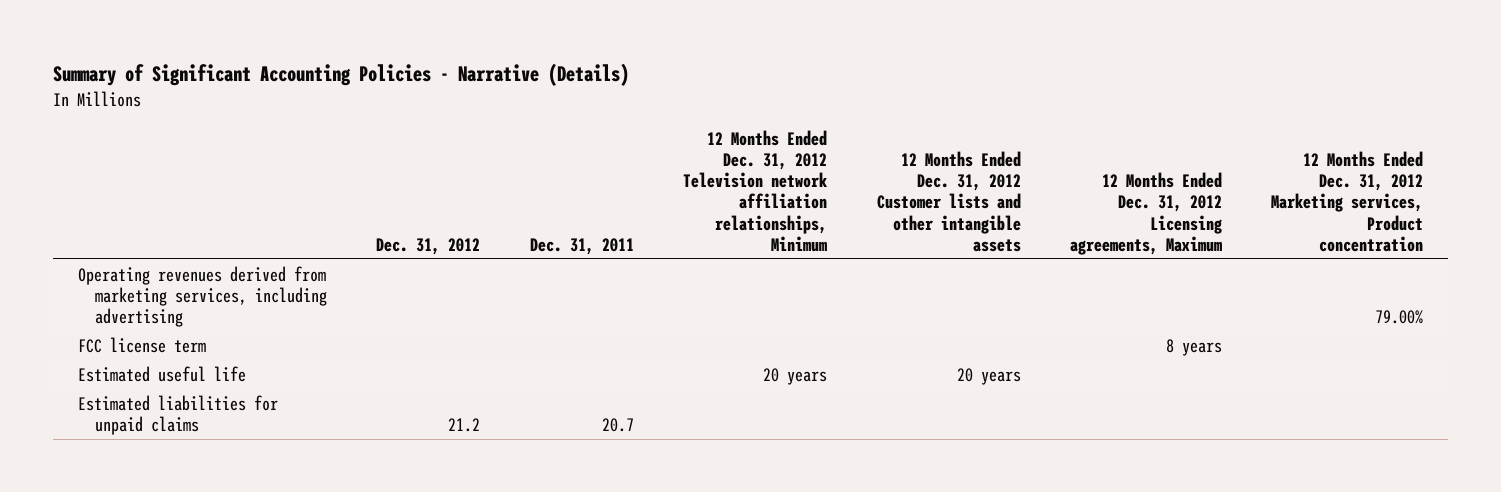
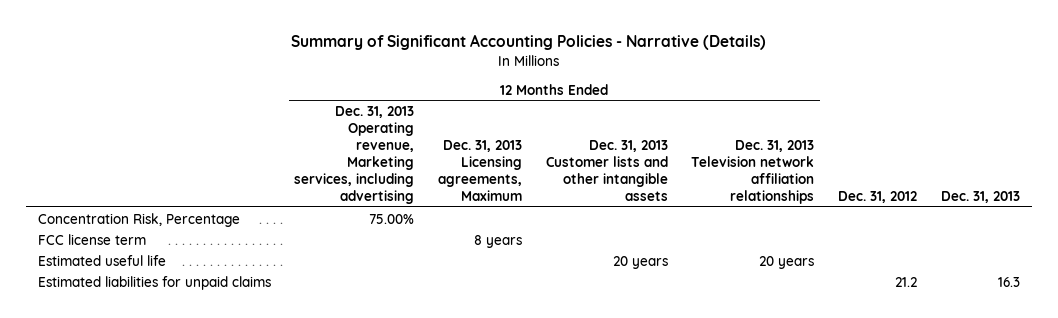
- | Dec. 31, 2012 | Dec. 31, 2011 | 12 Months Ended Dec. 31, 2012 Television network affiliation relationships, Minimum | 12 Months Ended Dec. 31, 2012 Customer lists and other intangible assets | 12 Months Ended Dec. 31, 2012 Licensing agreements, Maximum | 12 Months Ended Dec. 31, 2012 Marketing services, Product concentration
+ | 12 Months Ended Dec. 31, 2013 Operating revenue, Marketing services, including advertising | 12 Months Ended Dec. 31, 2013 Licensing agreements, Maximum | 12 Months Ended Dec. 31, 2013 Customer lists and other intangible assets | 12 Months Ended Dec. 31, 2013 Television network affiliation relationships | Dec. 31, 2012 | Dec. 31, 2013
- Operating revenues derived from marketing services, including advertising | | | | | | 79.00%
+ Concentration Risk, Percentage | 75.00% | | | | |

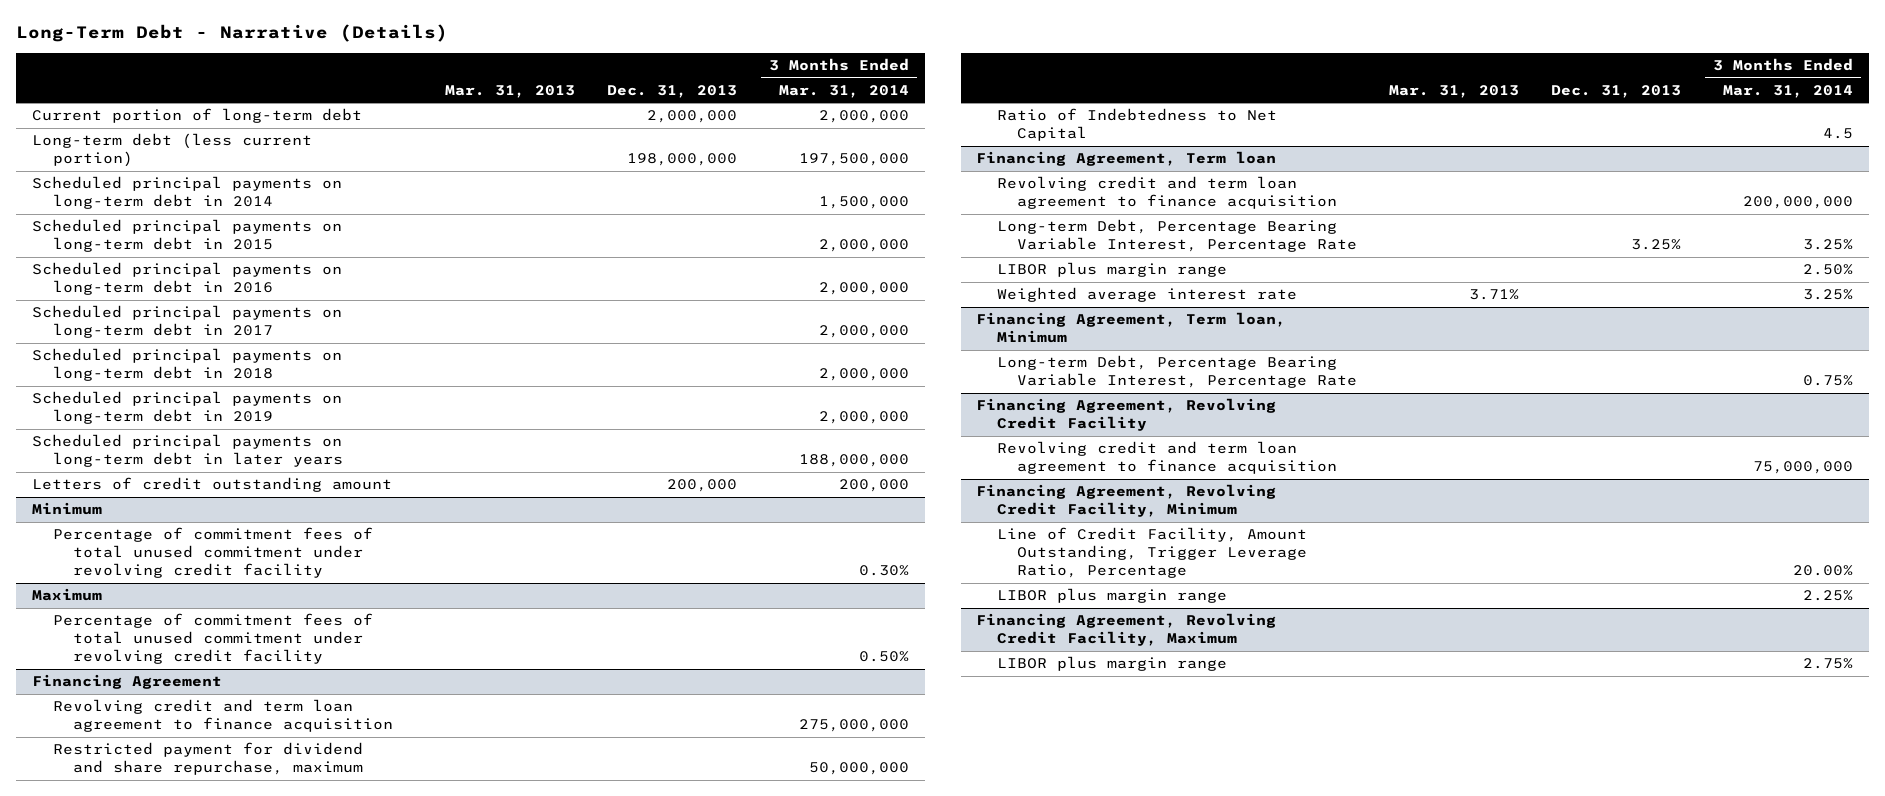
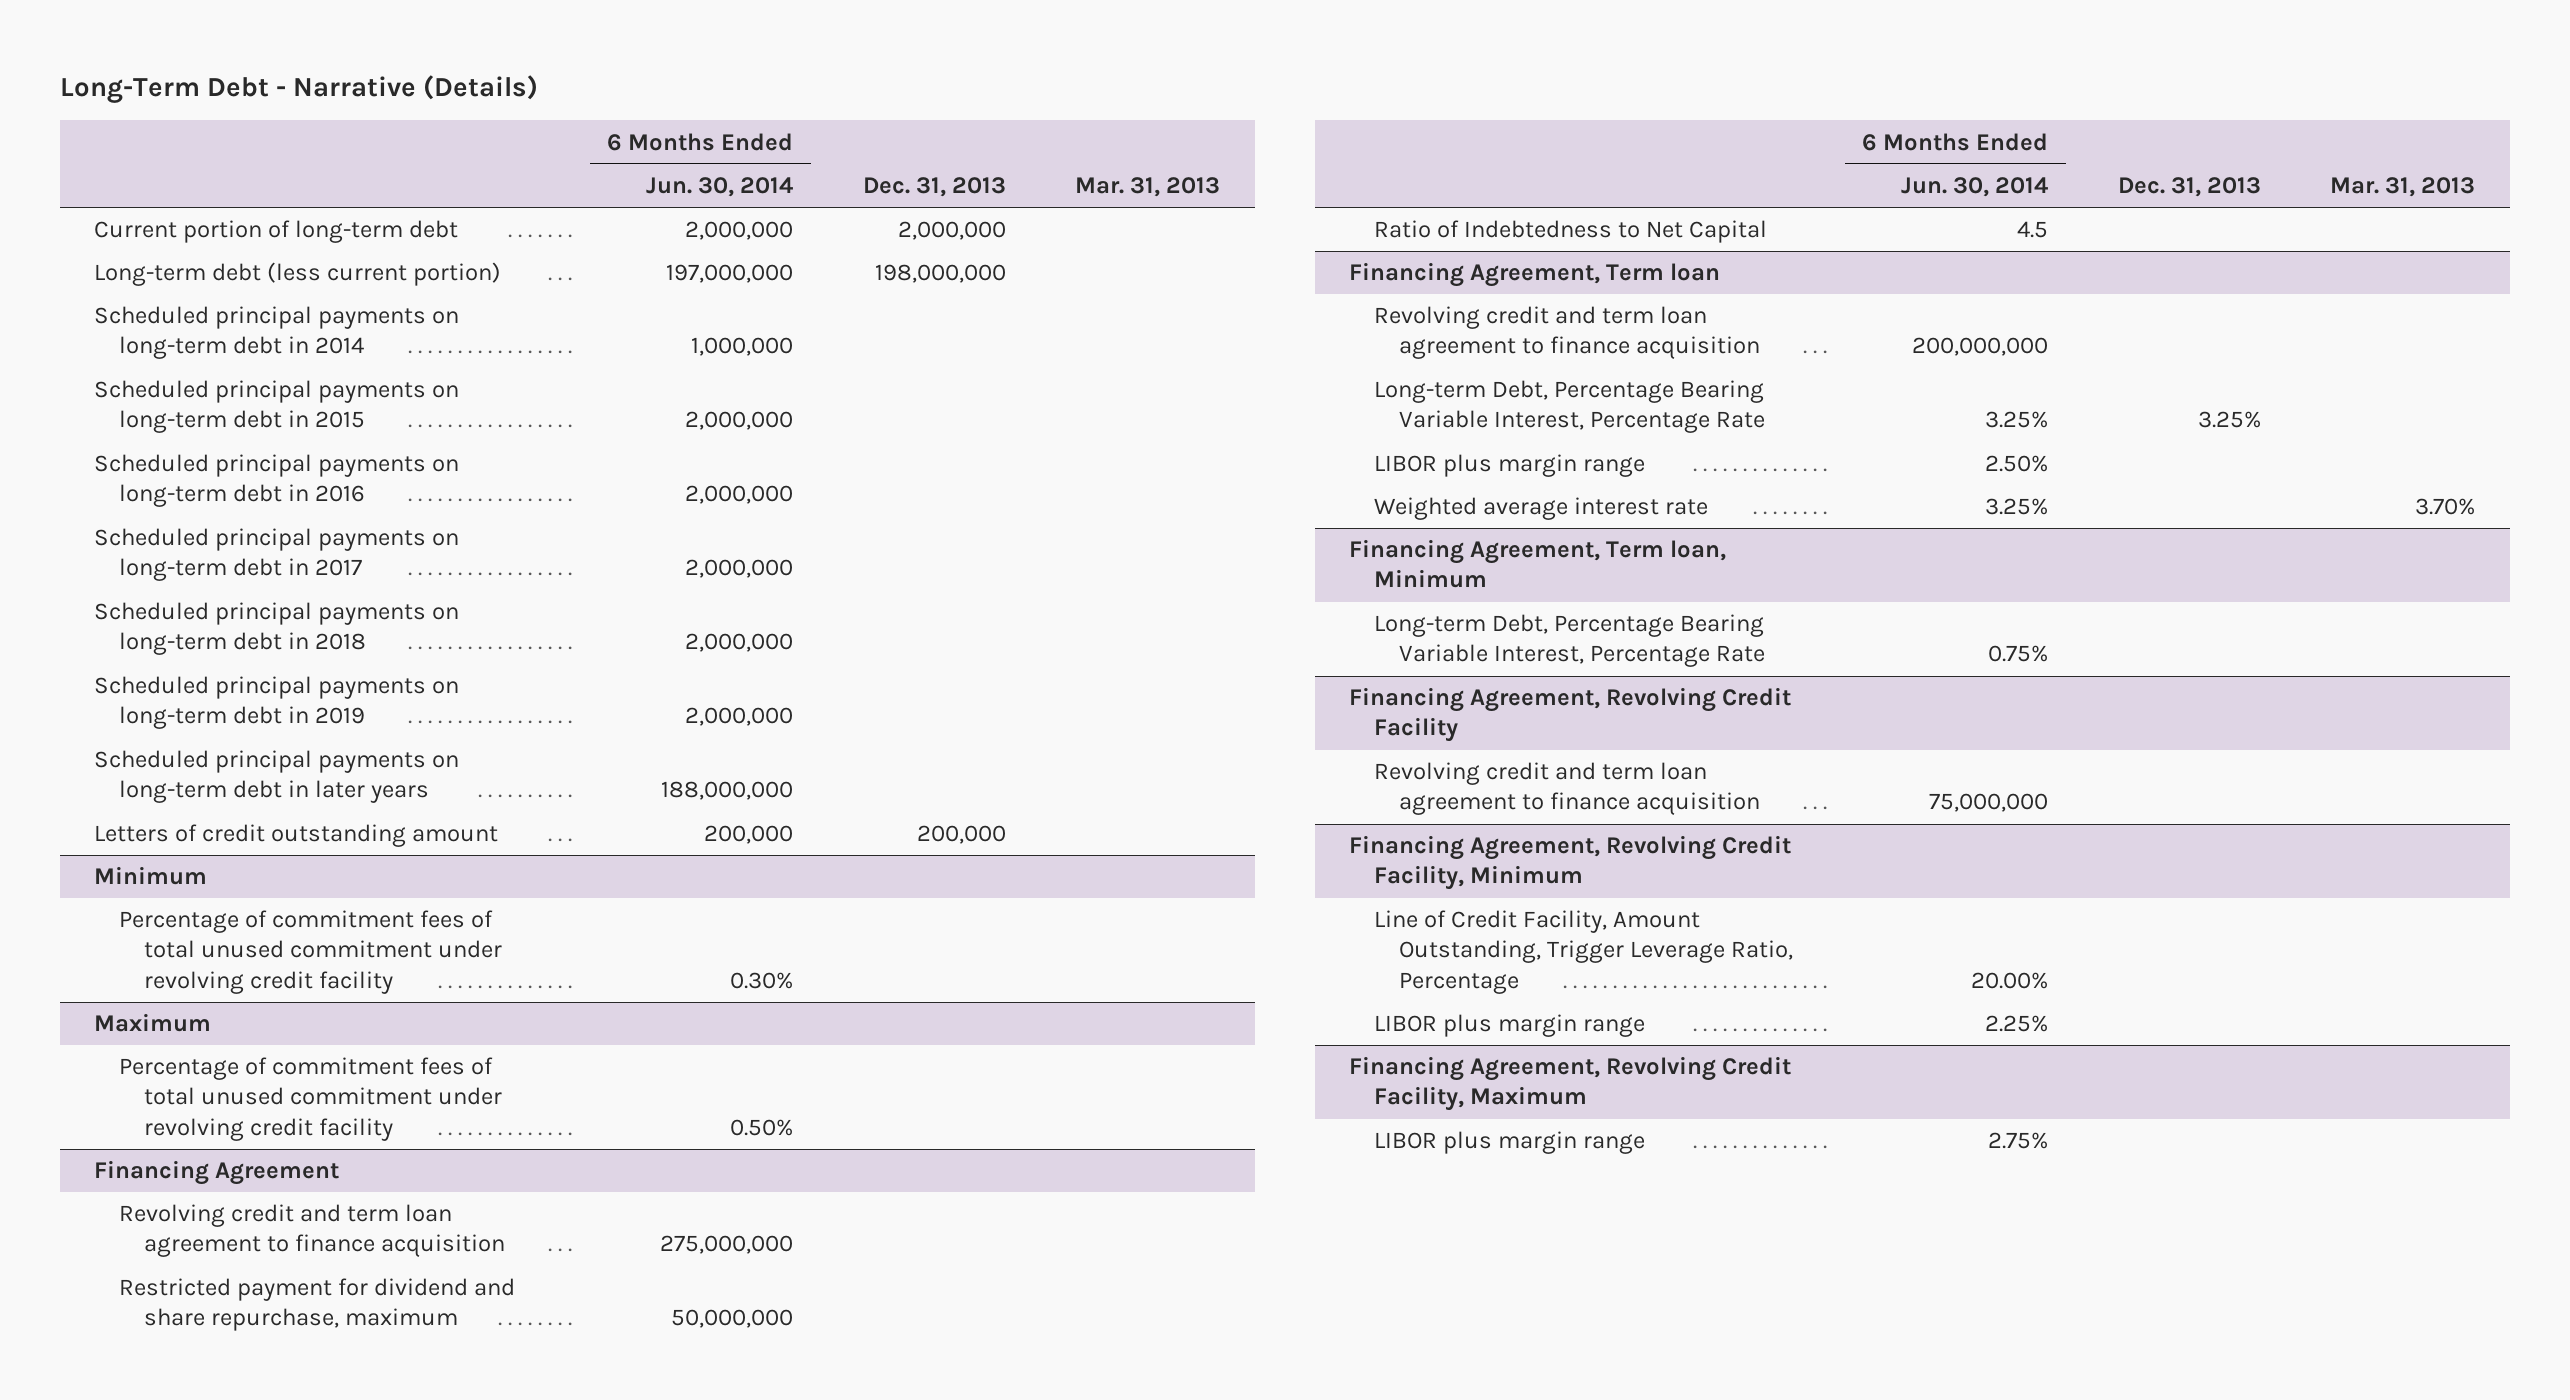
- | Mar. 31, 2013 | Dec. 31, 2013 | 3 Months Ended Mar. 31, 2014
+ | 6 Months Ended Jun. 30, 2014 | Dec. 31, 2013 | Mar. 31, 2013
@ Financing Agreement, Term loan
- Weighted average interest rate | 3.71% | | 3.25%
+ Weighted average interest rate | 3.25% | | 3.70%

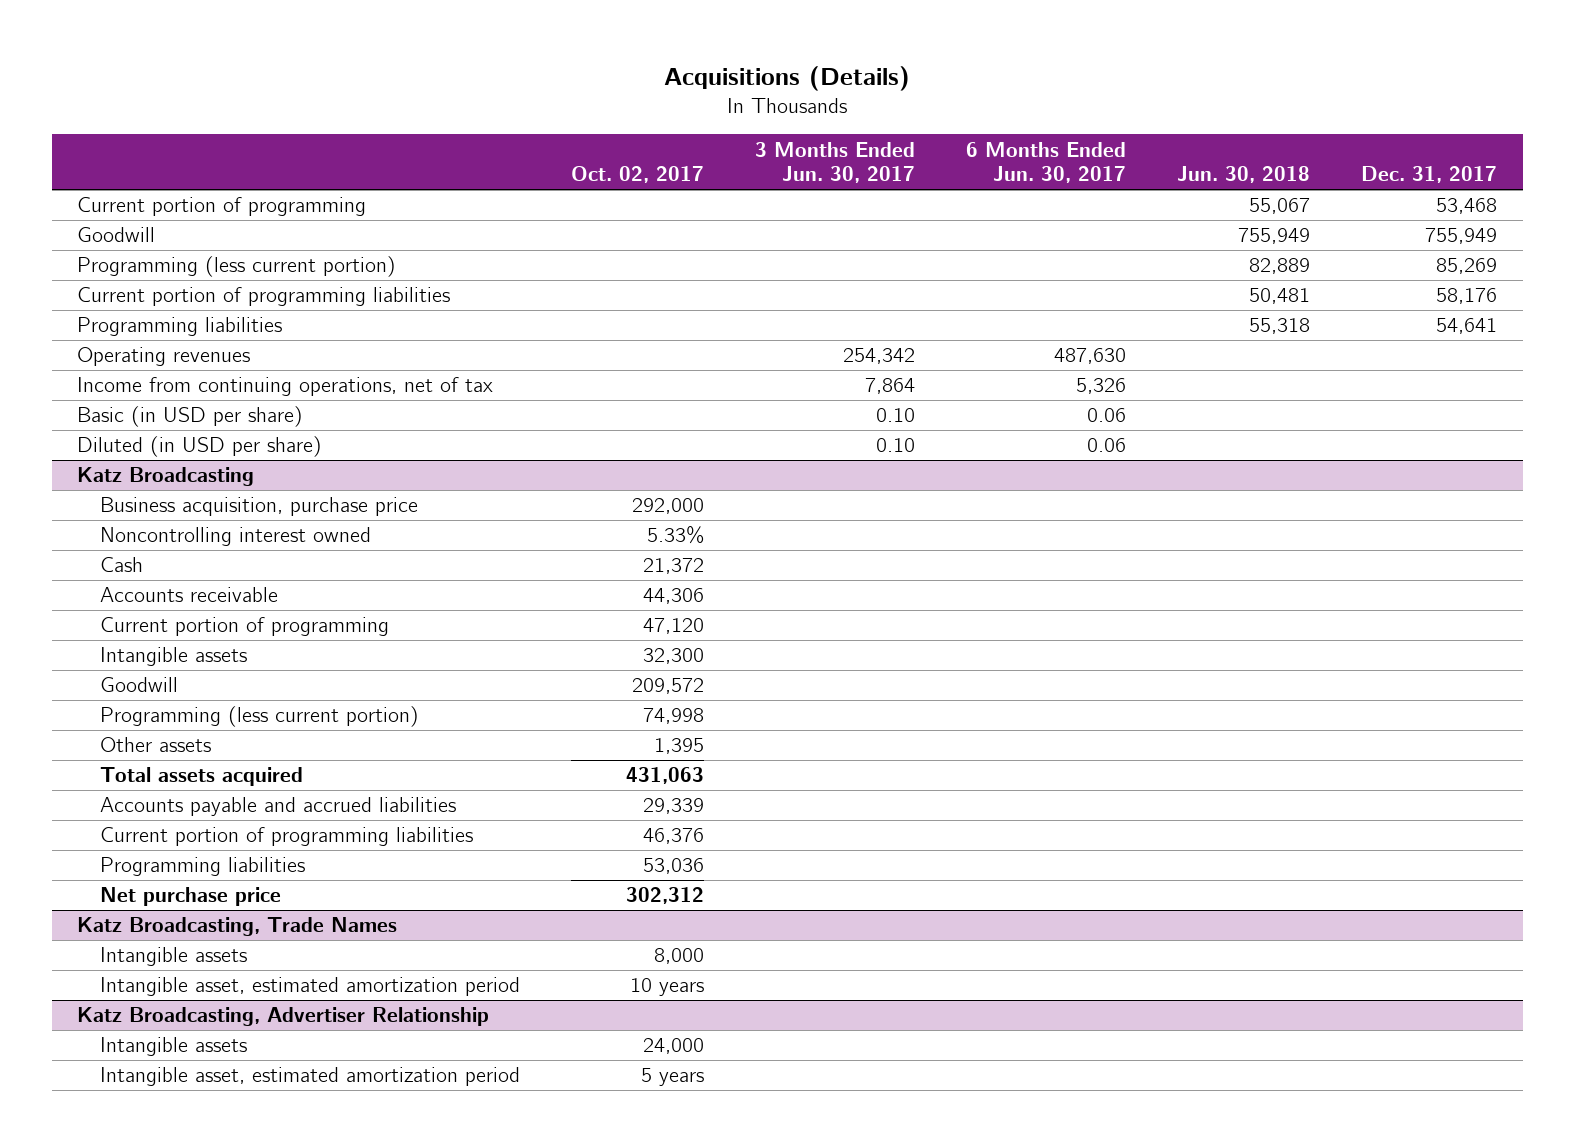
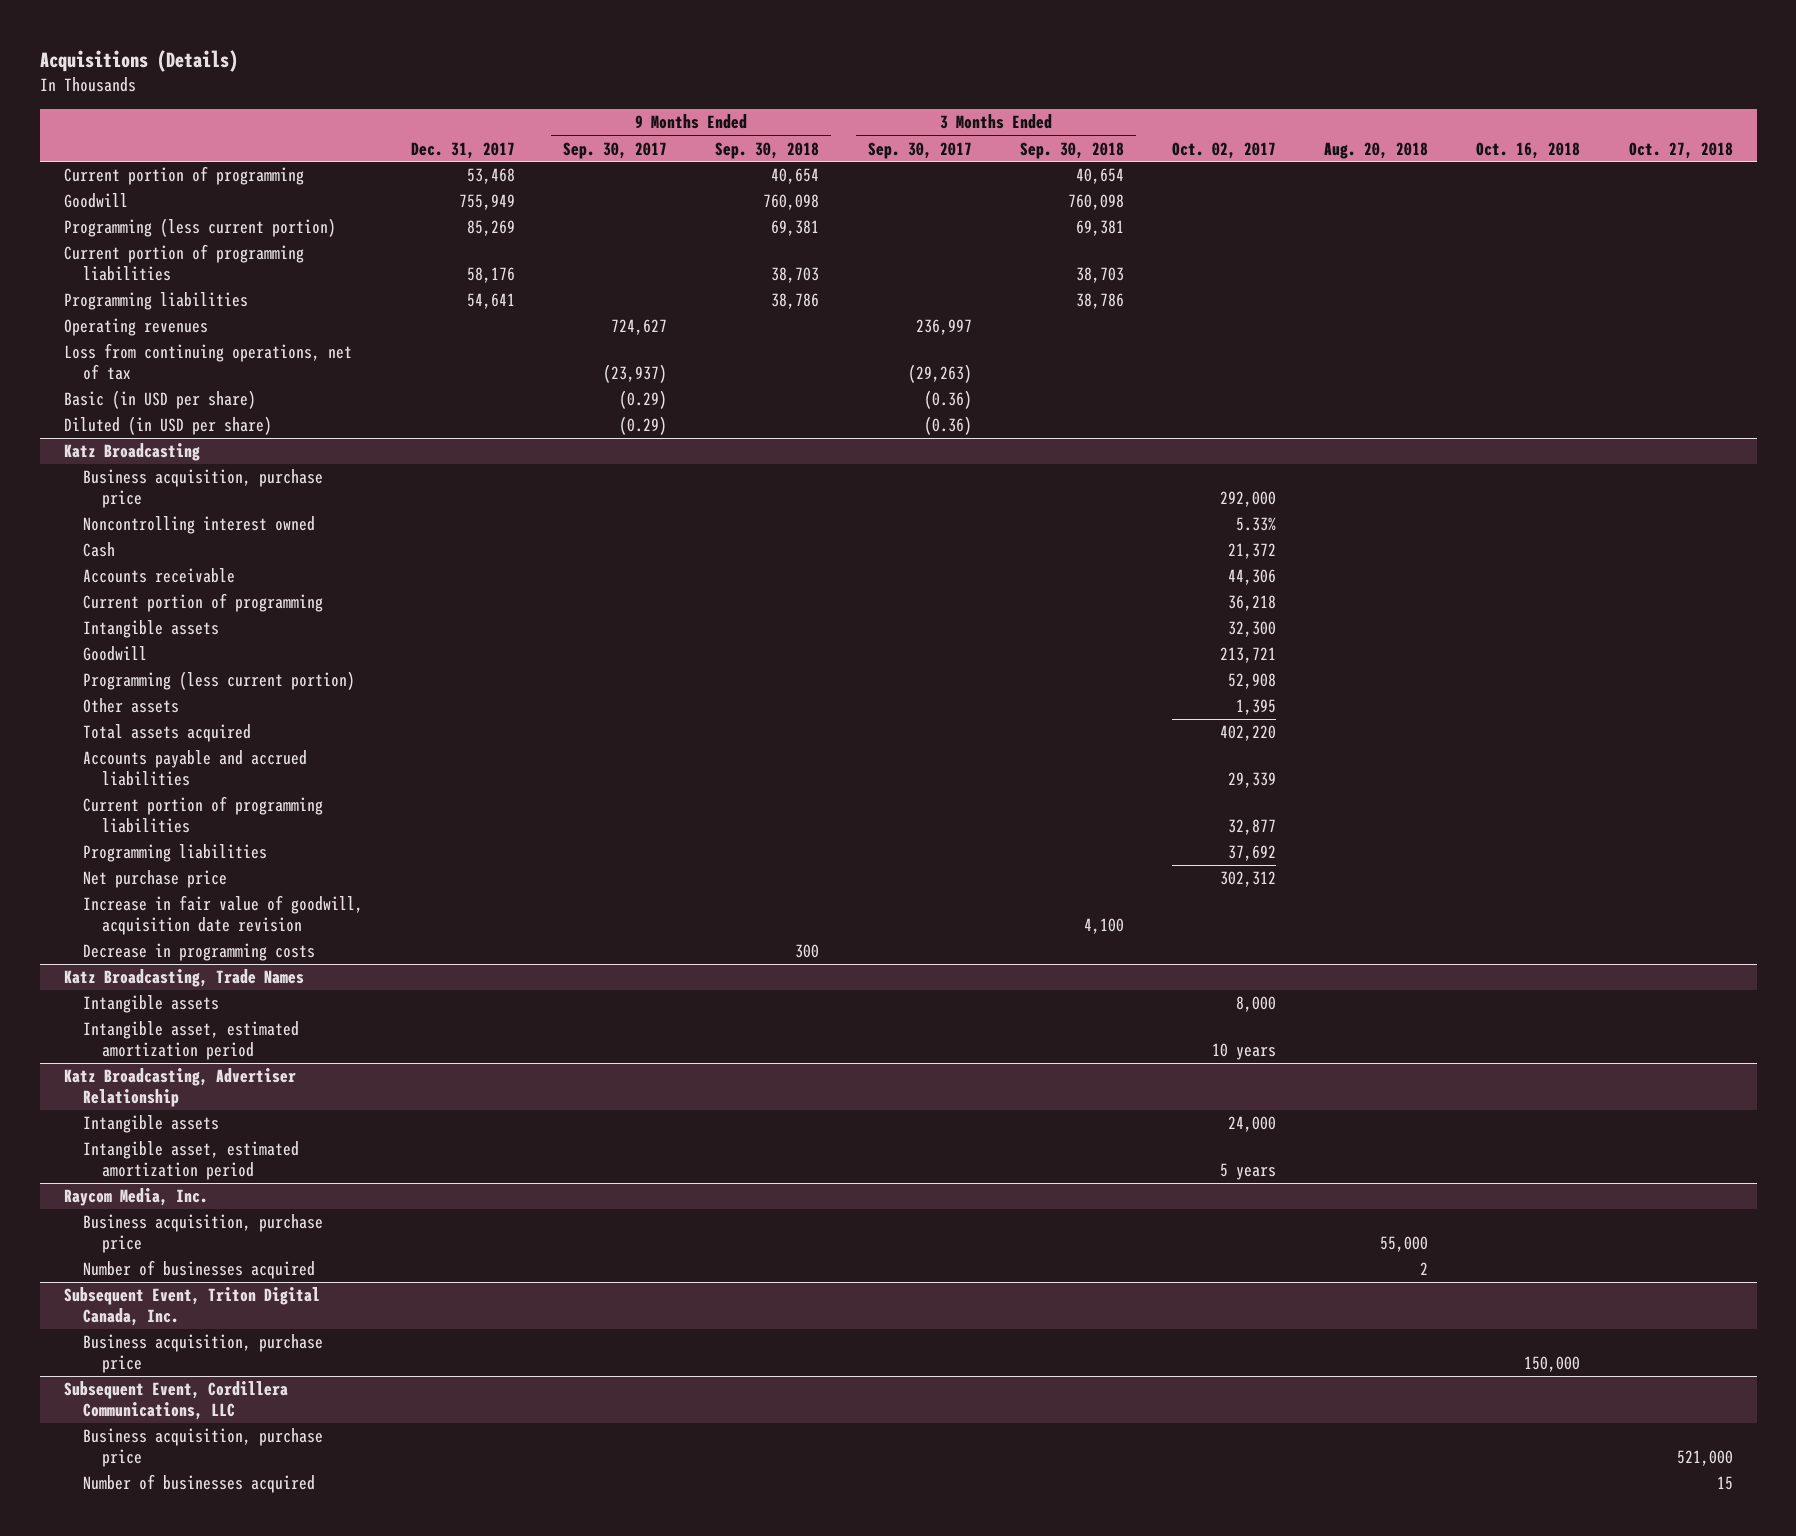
- | Oct. 02, 2017 | 3 Months Ended Jun. 30, 2017 | 6 Months Ended Jun. 30, 2017 | Jun. 30, 2018 | Dec. 31, 2017
+ | Dec. 31, 2017 | 9 Months Ended Sep. 30, 2017 | 9 Months Ended Sep. 30, 2018 | 3 Months Ended Sep. 30, 2017 | 3 Months Ended Sep. 30, 2018 | Oct. 02, 2017 | Aug. 20, 2018 | Oct. 16, 2018 | Oct. 27, 2018
- Income from continuing operations, net of tax | | 7,864 | 5,326 | |
+ Loss from continuing operations, net of tax | | (23,937) | | (29,263) | | | | |
@ Katz Broadcasting
- Current portion of programming | 47,120 | | | |
+ Current portion of programming | | | | | | 36,218 | | |
- Goodwill | 209,572 | | | |
- Programming (less current portion) | 74,998 | | | |
+ Goodwill | | | | | | 213,721 | | |
+ Programming (less current portion) | | | | | | 52,908 | | |
- Total assets acquired | 431,063 | | | |
+ Total assets acquired | | | | | | 402,220 | | |
- Current portion of programming liabilities | 46,376 | | | |
- Programming liabilities | 53,036 | | | |
+ Current portion of programming liabilities | | | | | | 32,877 | | |
+ Programming liabilities | | | | | | 37,692 | | |
+ Increase in fair value of goodwill, acquisition date revision | | | | | 4,100 | | | |
+ Decrease in programming costs | | | 300 | | | | | |
+ Raycom Media, Inc.
+ Business acquisition, purchase price | | | | | | | 55,000 | |
+ Number of businesses acquired | | | | | | | 2 | |
+ Subsequent Event, Triton Digital Canada, Inc.
+ Business acquisition, purchase price | | | | | | | | 150,000 |
+ Subsequent Event, Cordillera Communications, LLC
+ Business acquisition, purchase price | | | | | | | | | 521,000
+ Number of businesses acquired | | | | | | | | | 15

